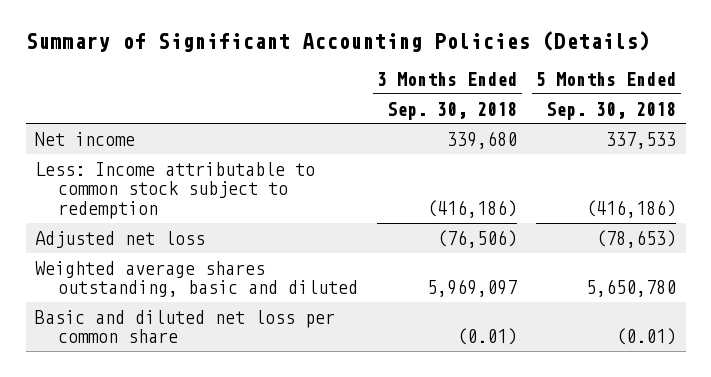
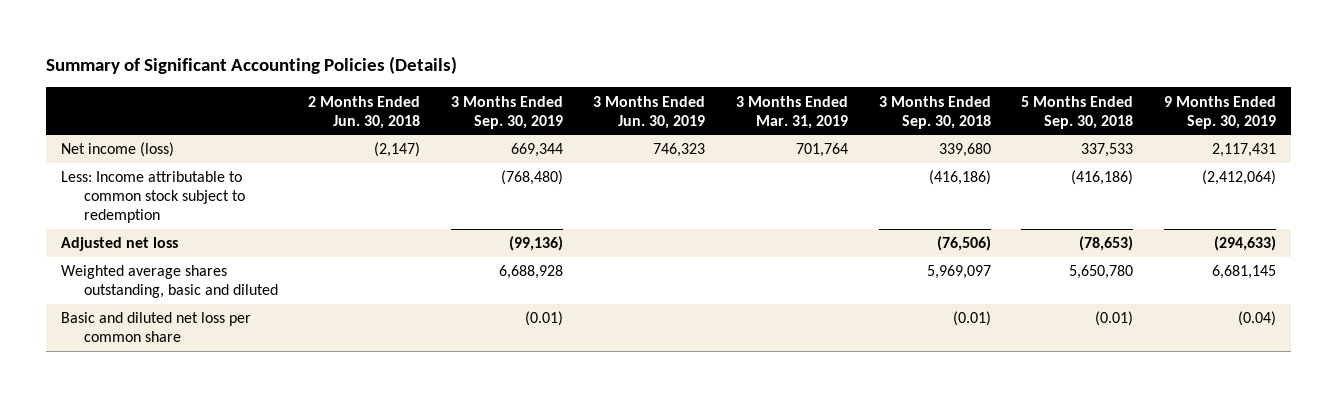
- | 3 Months Ended Sep. 30, 2018 | 5 Months Ended Sep. 30, 2018
+ | 2 Months Ended Jun. 30, 2018 | 3 Months Ended Sep. 30, 2019 | 3 Months Ended Jun. 30, 2019 | 3 Months Ended Mar. 31, 2019 | 3 Months Ended Sep. 30, 2018 | 5 Months Ended Sep. 30, 2018 | 9 Months Ended Sep. 30, 2019
- Net income | 339,680 | 337,533
+ Net income (loss) | (2,147) | 669,344 | 746,323 | 701,764 | 339,680 | 337,533 | 2,117,431

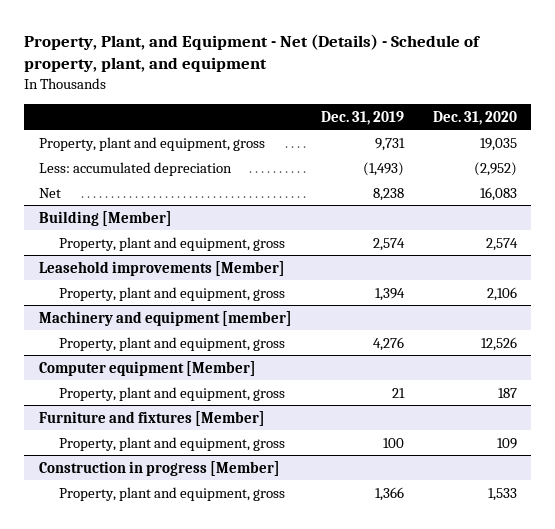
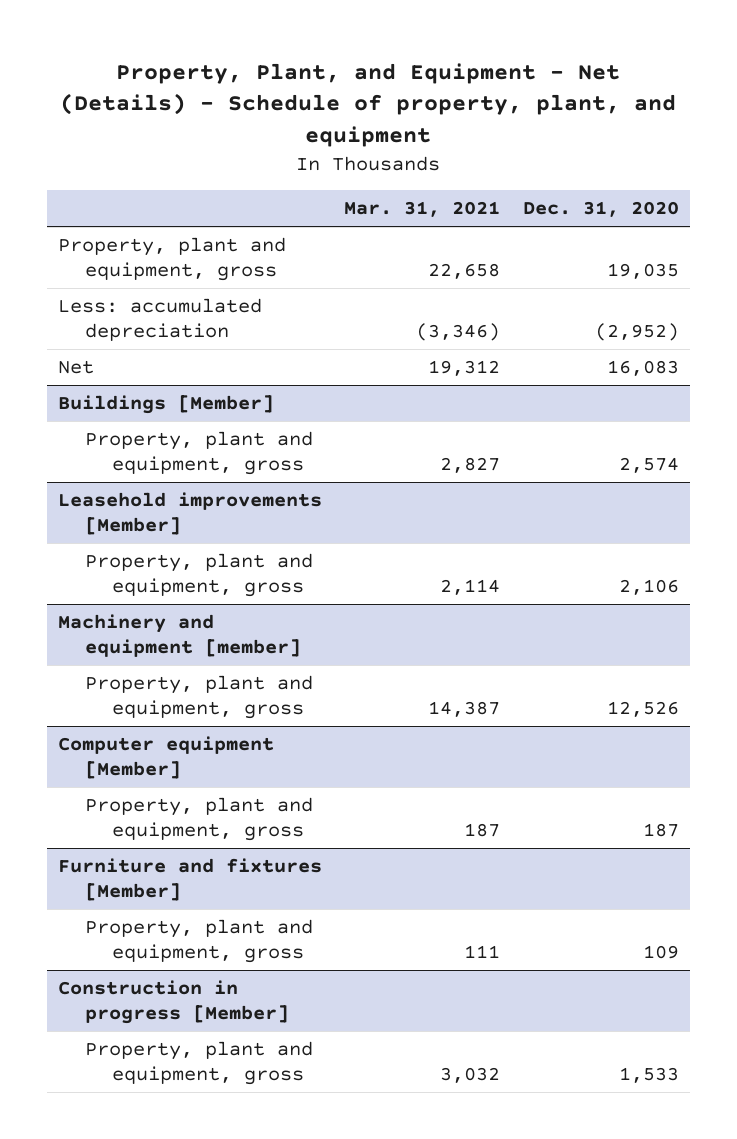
- | Dec. 31, 2019 | Dec. 31, 2020
+ | Mar. 31, 2021 | Dec. 31, 2020
- Building [Member]
+ Buildings [Member]

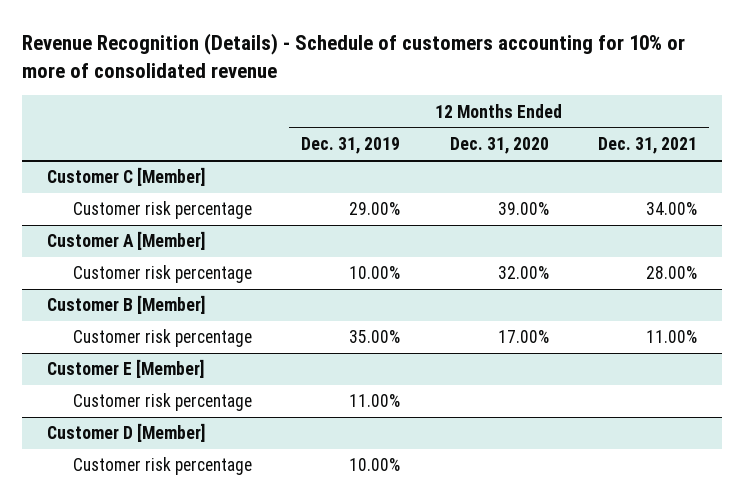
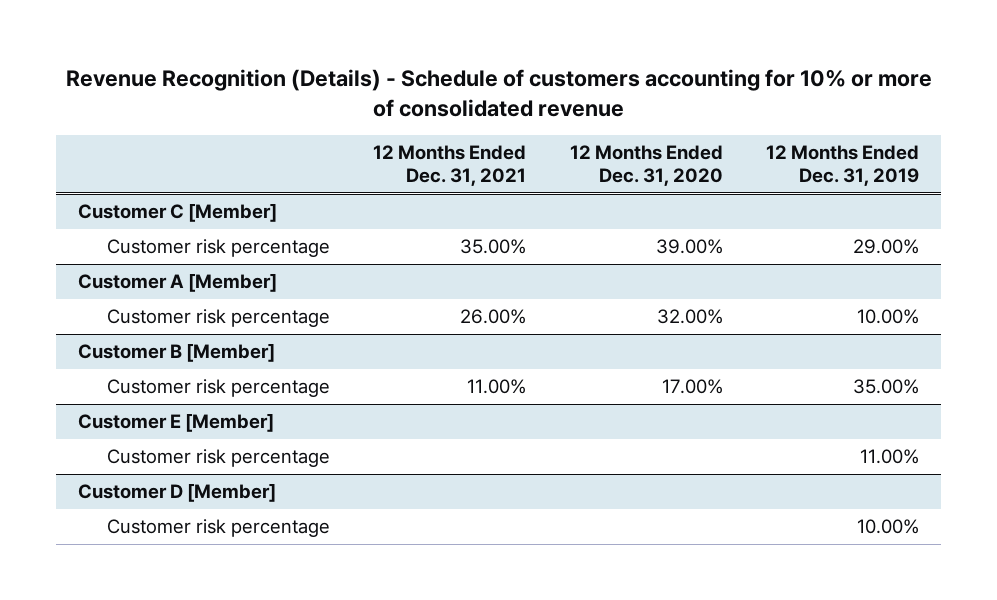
- | 12 Months Ended Dec. 31, 2019 | 12 Months Ended Dec. 31, 2020 | 12 Months Ended Dec. 31, 2021
+ | 12 Months Ended Dec. 31, 2021 | 12 Months Ended Dec. 31, 2020 | 12 Months Ended Dec. 31, 2019
@ Customer C [Member]
- Customer risk percentage | 29.00% | 39.00% | 34.00%
+ Customer risk percentage | 35.00% | 39.00% | 29.00%
@ Customer A [Member]
- Customer risk percentage | 10.00% | 32.00% | 28.00%
+ Customer risk percentage | 26.00% | 32.00% | 10.00%

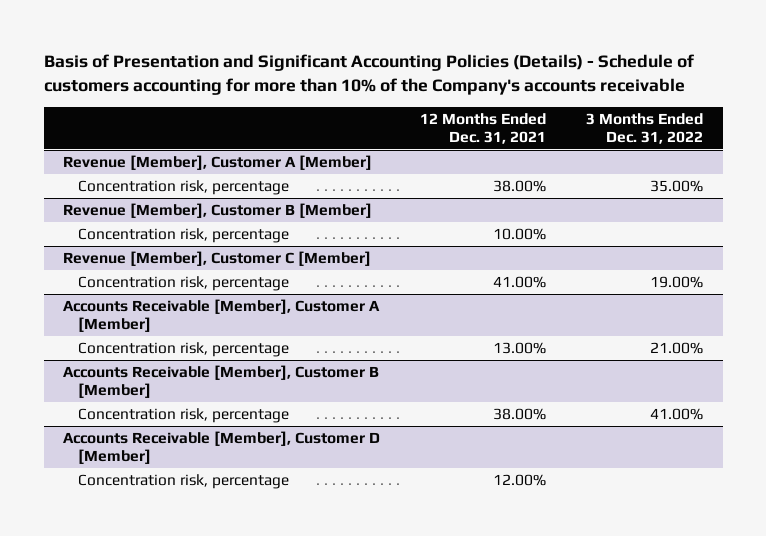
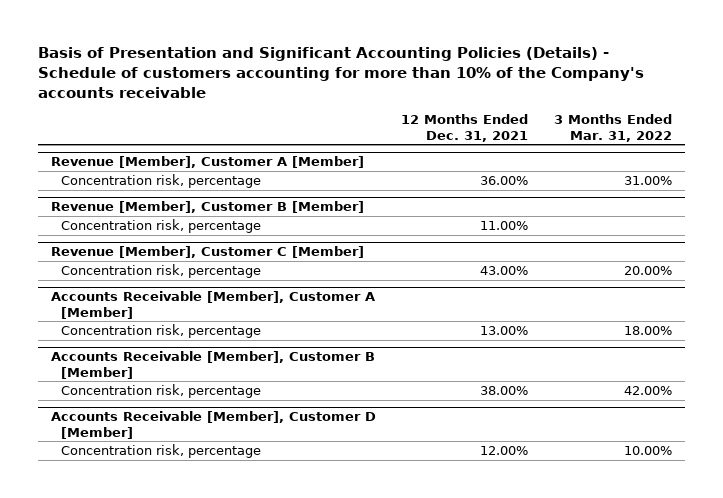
- | 12 Months Ended Dec. 31, 2021 | 3 Months Ended Dec. 31, 2022
+ | 12 Months Ended Dec. 31, 2021 | 3 Months Ended Mar. 31, 2022
@ Revenue [Member], Customer A [Member]
- Concentration risk, percentage | 38.00% | 35.00%
+ Concentration risk, percentage | 36.00% | 31.00%
@ Revenue [Member], Customer B [Member]
- Concentration risk, percentage | 10.00% |
+ Concentration risk, percentage | 11.00% |
@ Revenue [Member], Customer C [Member]
- Concentration risk, percentage | 41.00% | 19.00%
+ Concentration risk, percentage | 43.00% | 20.00%

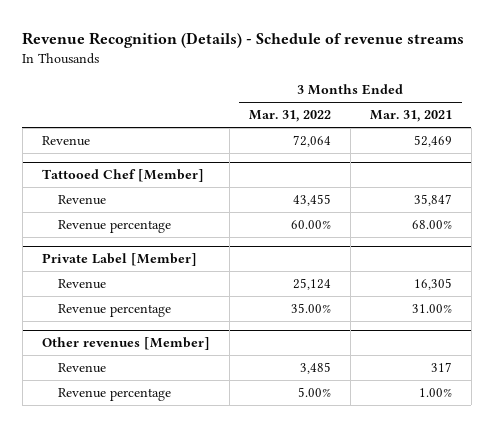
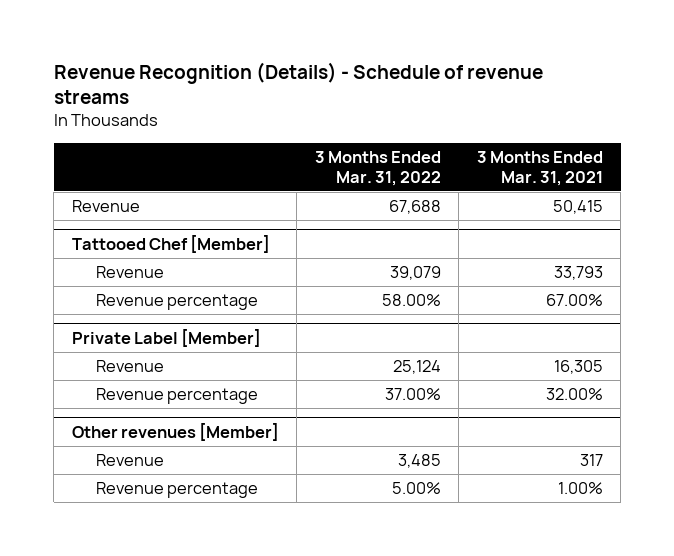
- Revenue | 72,064 | 52,469
+ Revenue | 67,688 | 50,415
@ Tattooed Chef [Member]
- Revenue | 43,455 | 35,847
- Revenue percentage | 60.00% | 68.00%
+ Revenue | 39,079 | 33,793
+ Revenue percentage | 58.00% | 67.00%
@ Private Label [Member]
- Revenue percentage | 35.00% | 31.00%
+ Revenue percentage | 37.00% | 32.00%

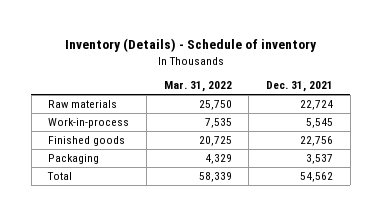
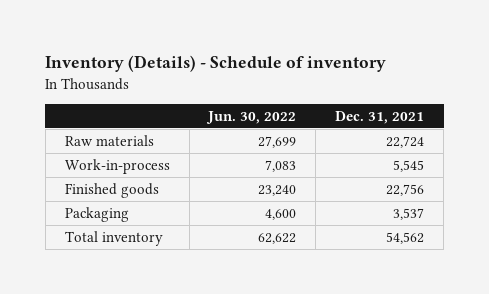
- | Mar. 31, 2022 | Dec. 31, 2021
+ | Jun. 30, 2022 | Dec. 31, 2021
- Total | 58,339 | 54,562
+ Total inventory | 62,622 | 54,562

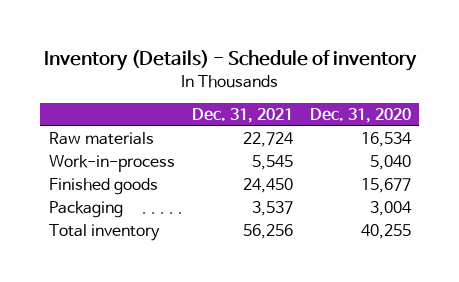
- | Jun. 30, 2022 | Dec. 31, 2021
+ | Dec. 31, 2021 | Dec. 31, 2020
- Finished goods | 23,240 | 22,756
+ Finished goods | 24,450 | 15,677
- Total inventory | 62,622 | 54,562
+ Total inventory | 56,256 | 40,255

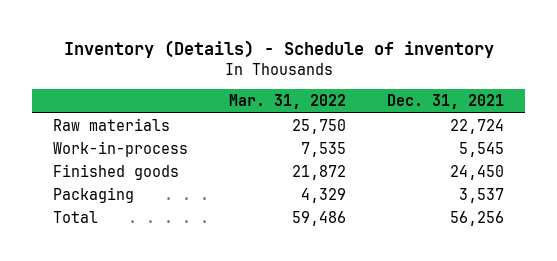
- | Dec. 31, 2021 | Dec. 31, 2020
+ | Mar. 31, 2022 | Dec. 31, 2021
- Total inventory | 56,256 | 40,255
+ Total | 59,486 | 56,256

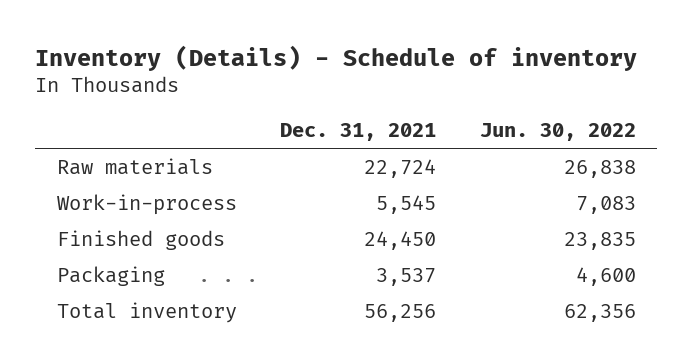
- | Mar. 31, 2022 | Dec. 31, 2021
+ | Dec. 31, 2021 | Jun. 30, 2022
- Total | 59,486 | 56,256
+ Total inventory | 56,256 | 62,356

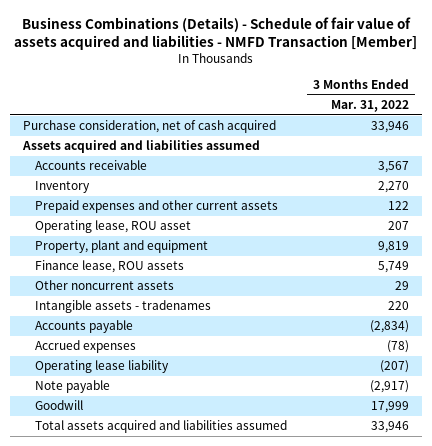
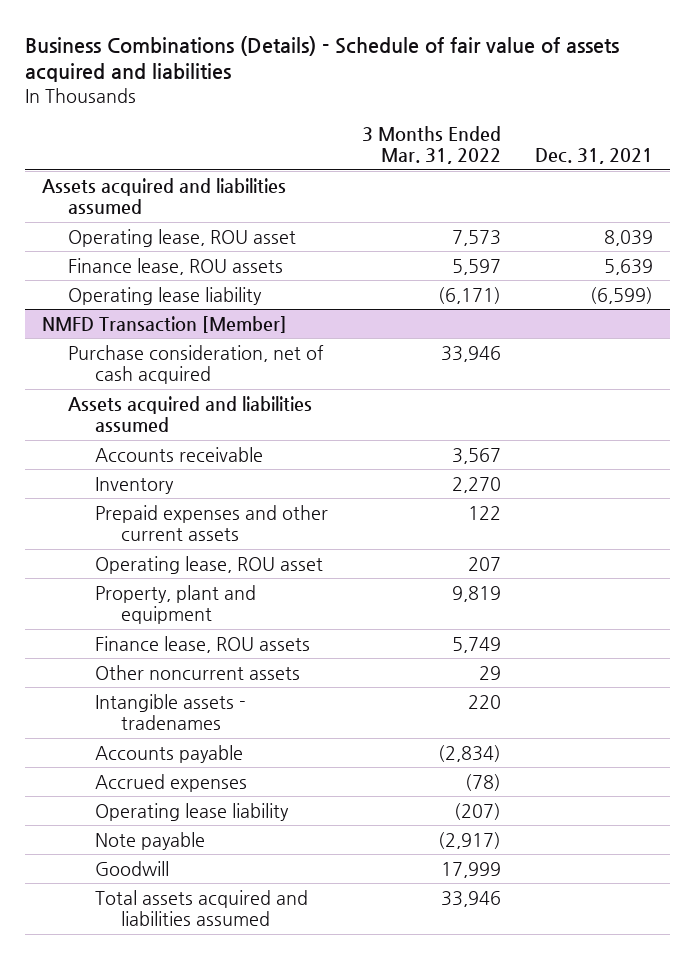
- Business Combinations (Details) - Schedule of fair value of assets acquired and liabilities - NMFD Transaction [Member]
+ Business Combinations (Details) - Schedule of fair value of assets acquired and liabilities
- | 3 Months Ended Mar. 31, 2022
+ | 3 Months Ended Mar. 31, 2022 | Dec. 31, 2021
+ Assets acquired and liabilities assumed
+ Operating lease, ROU asset | 7,573 | 8,039
+ Finance lease, ROU assets | 5,597 | 5,639
+ Operating lease liability | (6,171) | (6,599)
+ NMFD Transaction [Member]

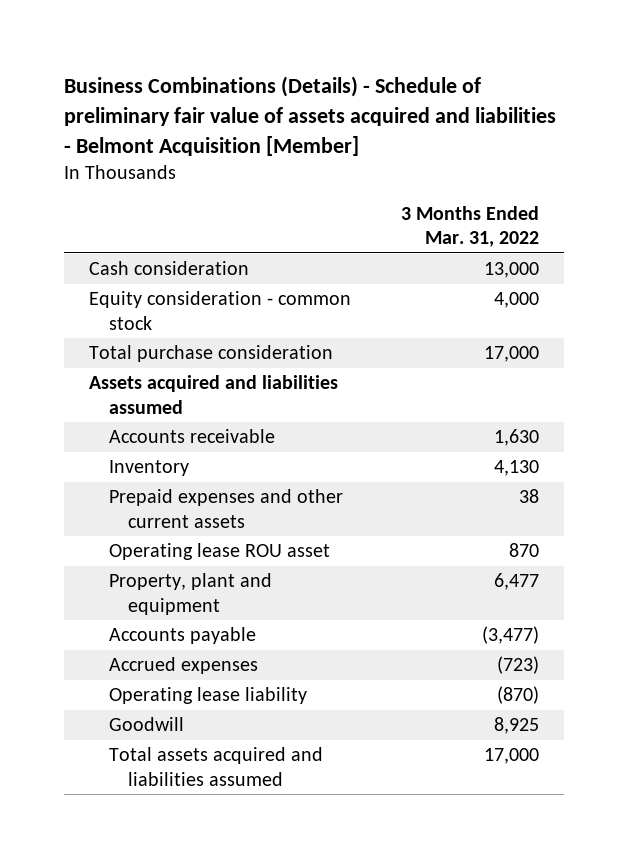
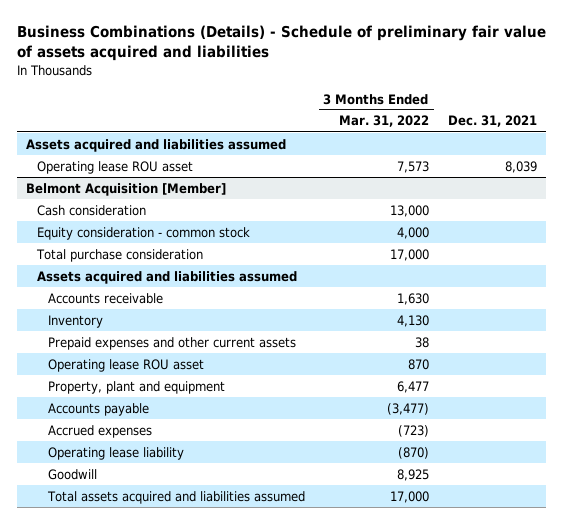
- Business Combinations (Details) - Schedule of preliminary fair value of assets acquired and liabilities - Belmont Acquisition [Member]
+ Business Combinations (Details) - Schedule of preliminary fair value of assets acquired and liabilities
- | 3 Months Ended Mar. 31, 2022
+ | 3 Months Ended Mar. 31, 2022 | Dec. 31, 2021
+ Assets acquired and liabilities assumed
+ Operating lease ROU asset | 7,573 | 8,039
+ Belmont Acquisition [Member]

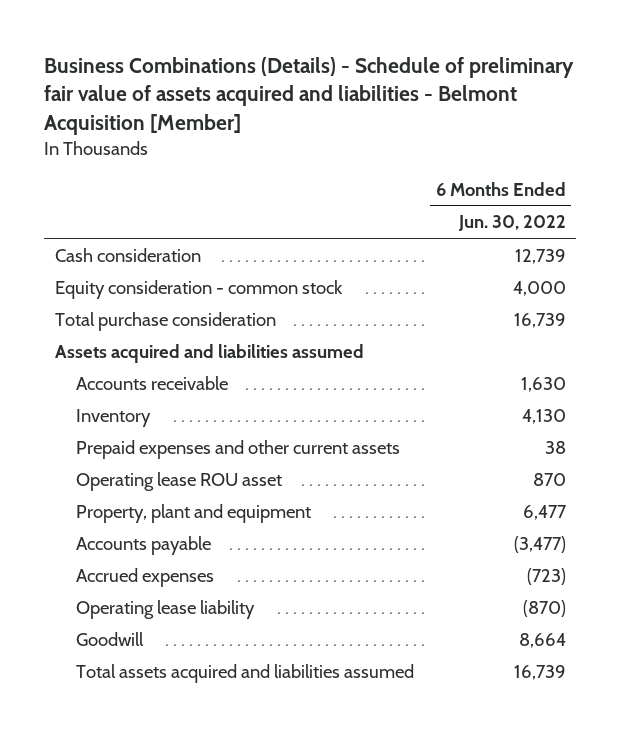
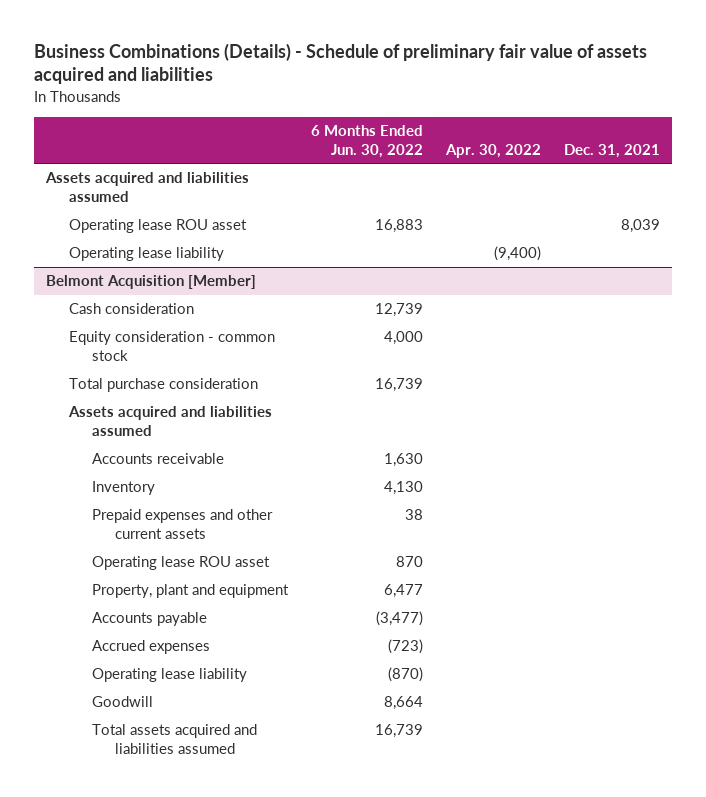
- Business Combinations (Details) - Schedule of preliminary fair value of assets acquired and liabilities - Belmont Acquisition [Member]
+ Business Combinations (Details) - Schedule of preliminary fair value of assets acquired and liabilities
- | 6 Months Ended Jun. 30, 2022
+ | 6 Months Ended Jun. 30, 2022 | Apr. 30, 2022 | Dec. 31, 2021
+ Assets acquired and liabilities assumed
+ Operating lease ROU asset | 16,883 | | 8,039
+ Operating lease liability | | (9,400) |
+ Belmont Acquisition [Member]

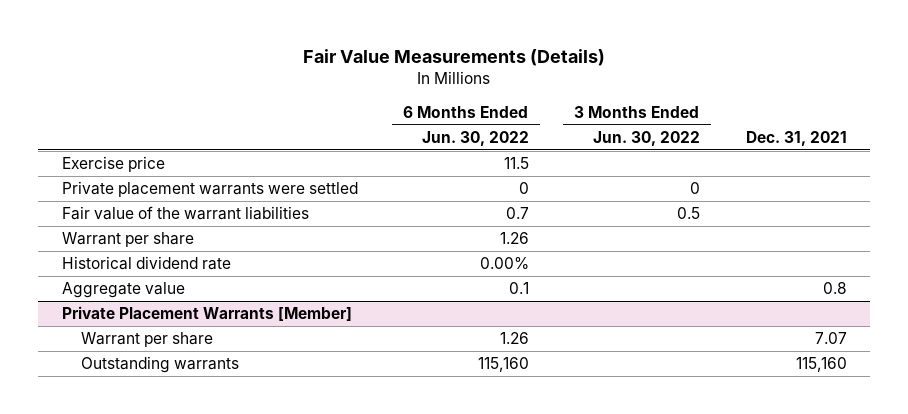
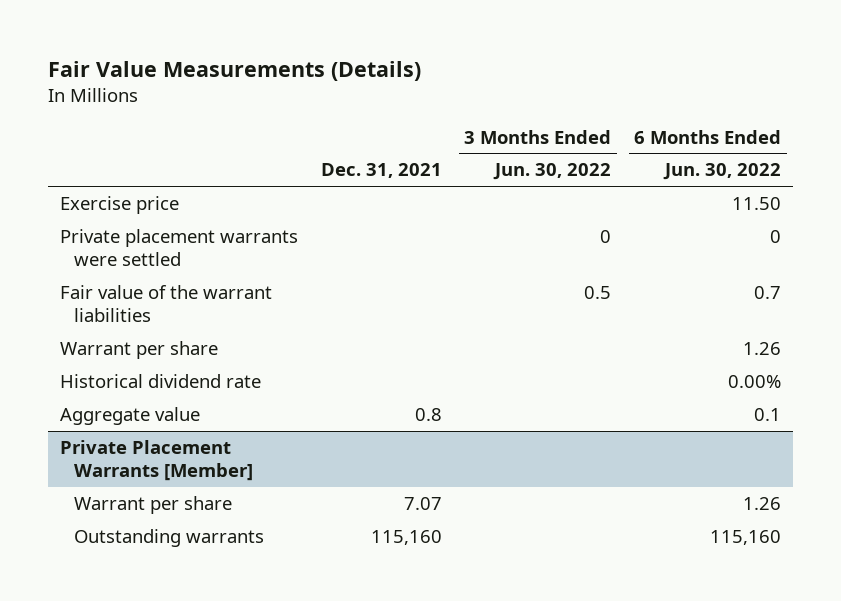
- | 6 Months Ended Jun. 30, 2022 | 3 Months Ended Jun. 30, 2022 | Dec. 31, 2021
+ | Dec. 31, 2021 | 3 Months Ended Jun. 30, 2022 | 6 Months Ended Jun. 30, 2022
- Exercise price | 11.5 | |
+ Exercise price | | | 11.50

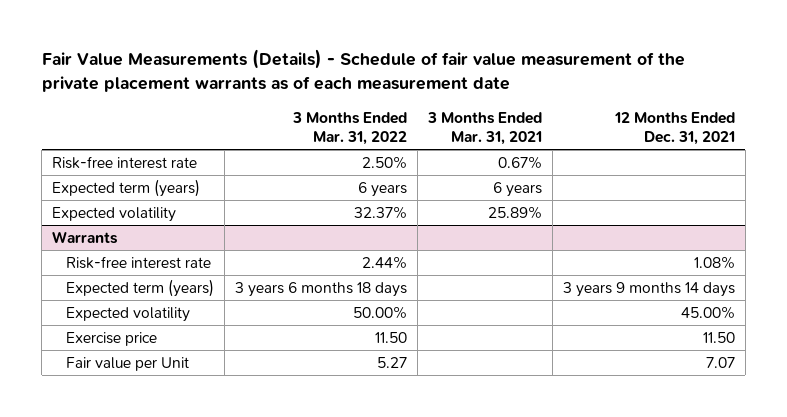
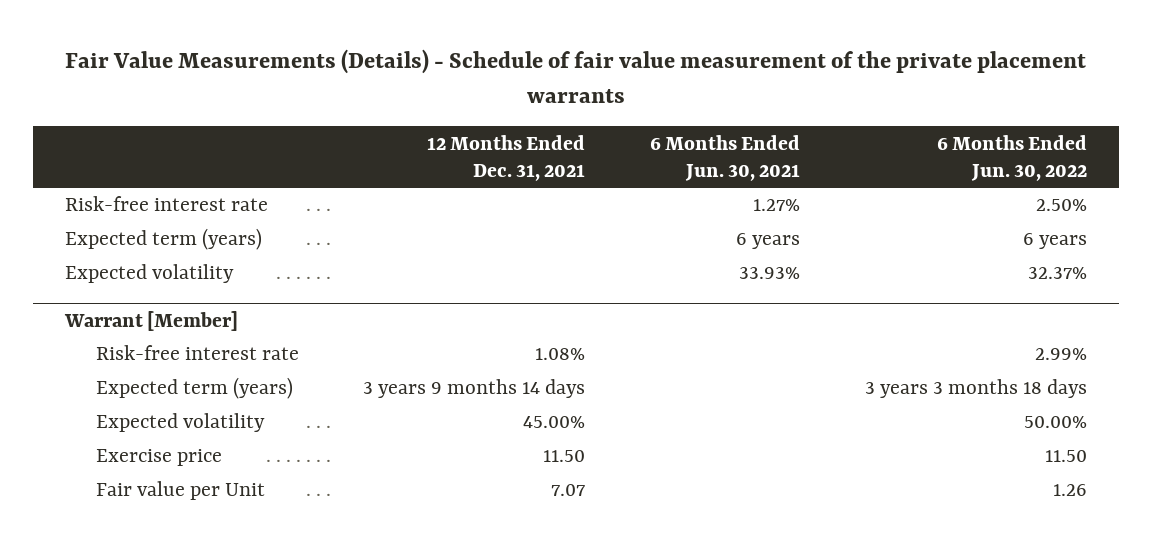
- Fair Value Measurements (Details) - Schedule of fair value measurement of the private placement warrants as of each measurement date
+ Fair Value Measurements (Details) - Schedule of fair value measurement of the private placement warrants
- | 3 Months Ended Mar. 31, 2022 | 3 Months Ended Mar. 31, 2021 | 12 Months Ended Dec. 31, 2021
+ | 12 Months Ended Dec. 31, 2021 | 6 Months Ended Jun. 30, 2021 | 6 Months Ended Jun. 30, 2022
- Warrants
+ Warrant [Member]

